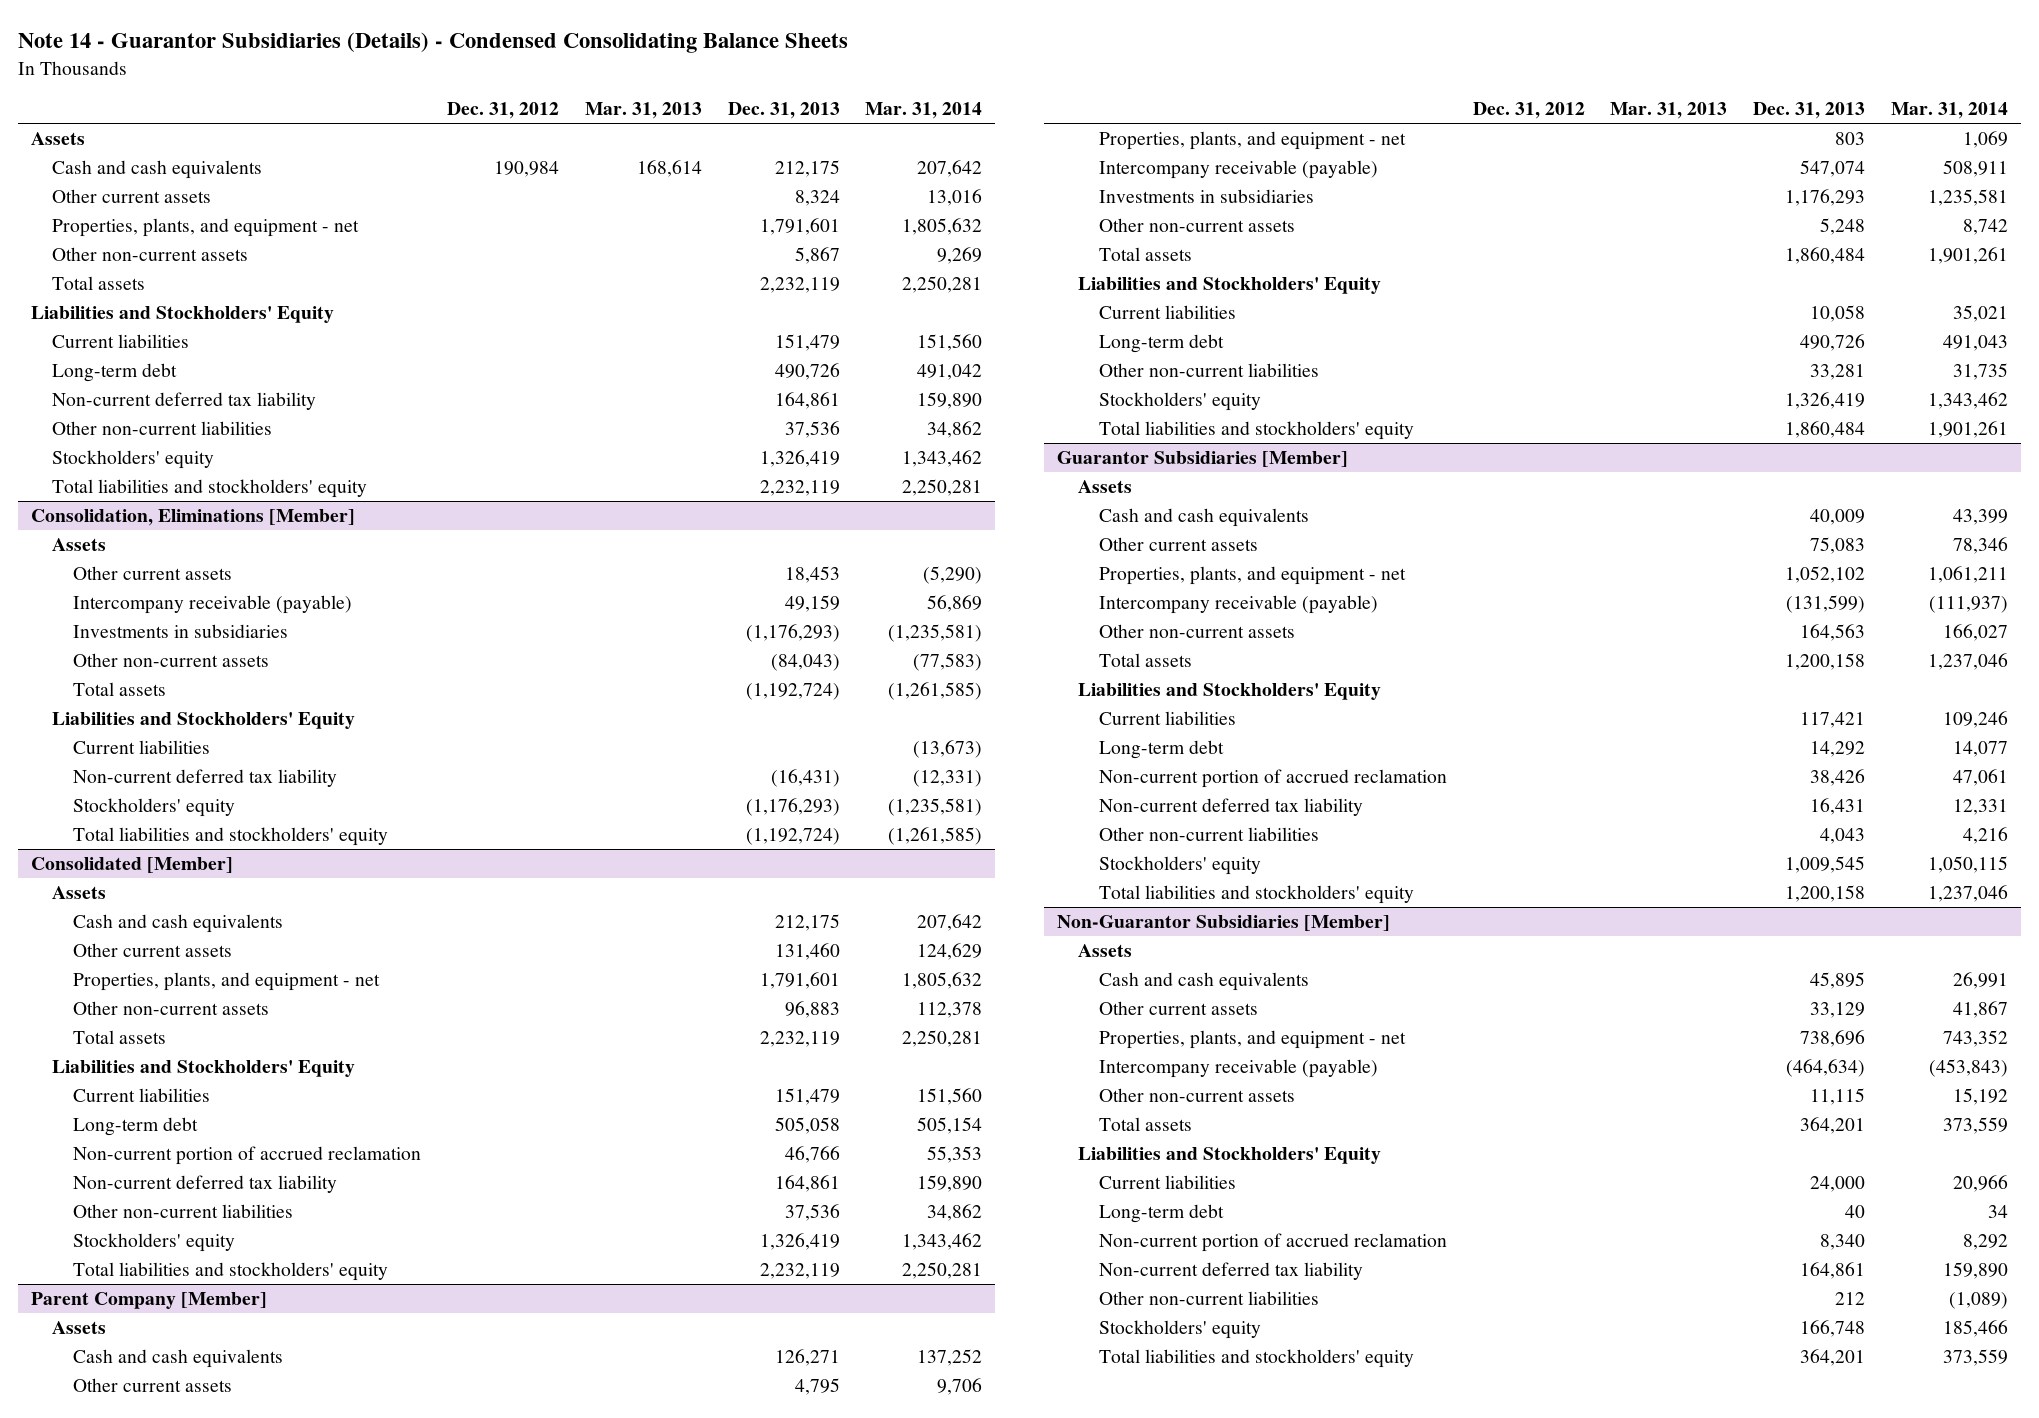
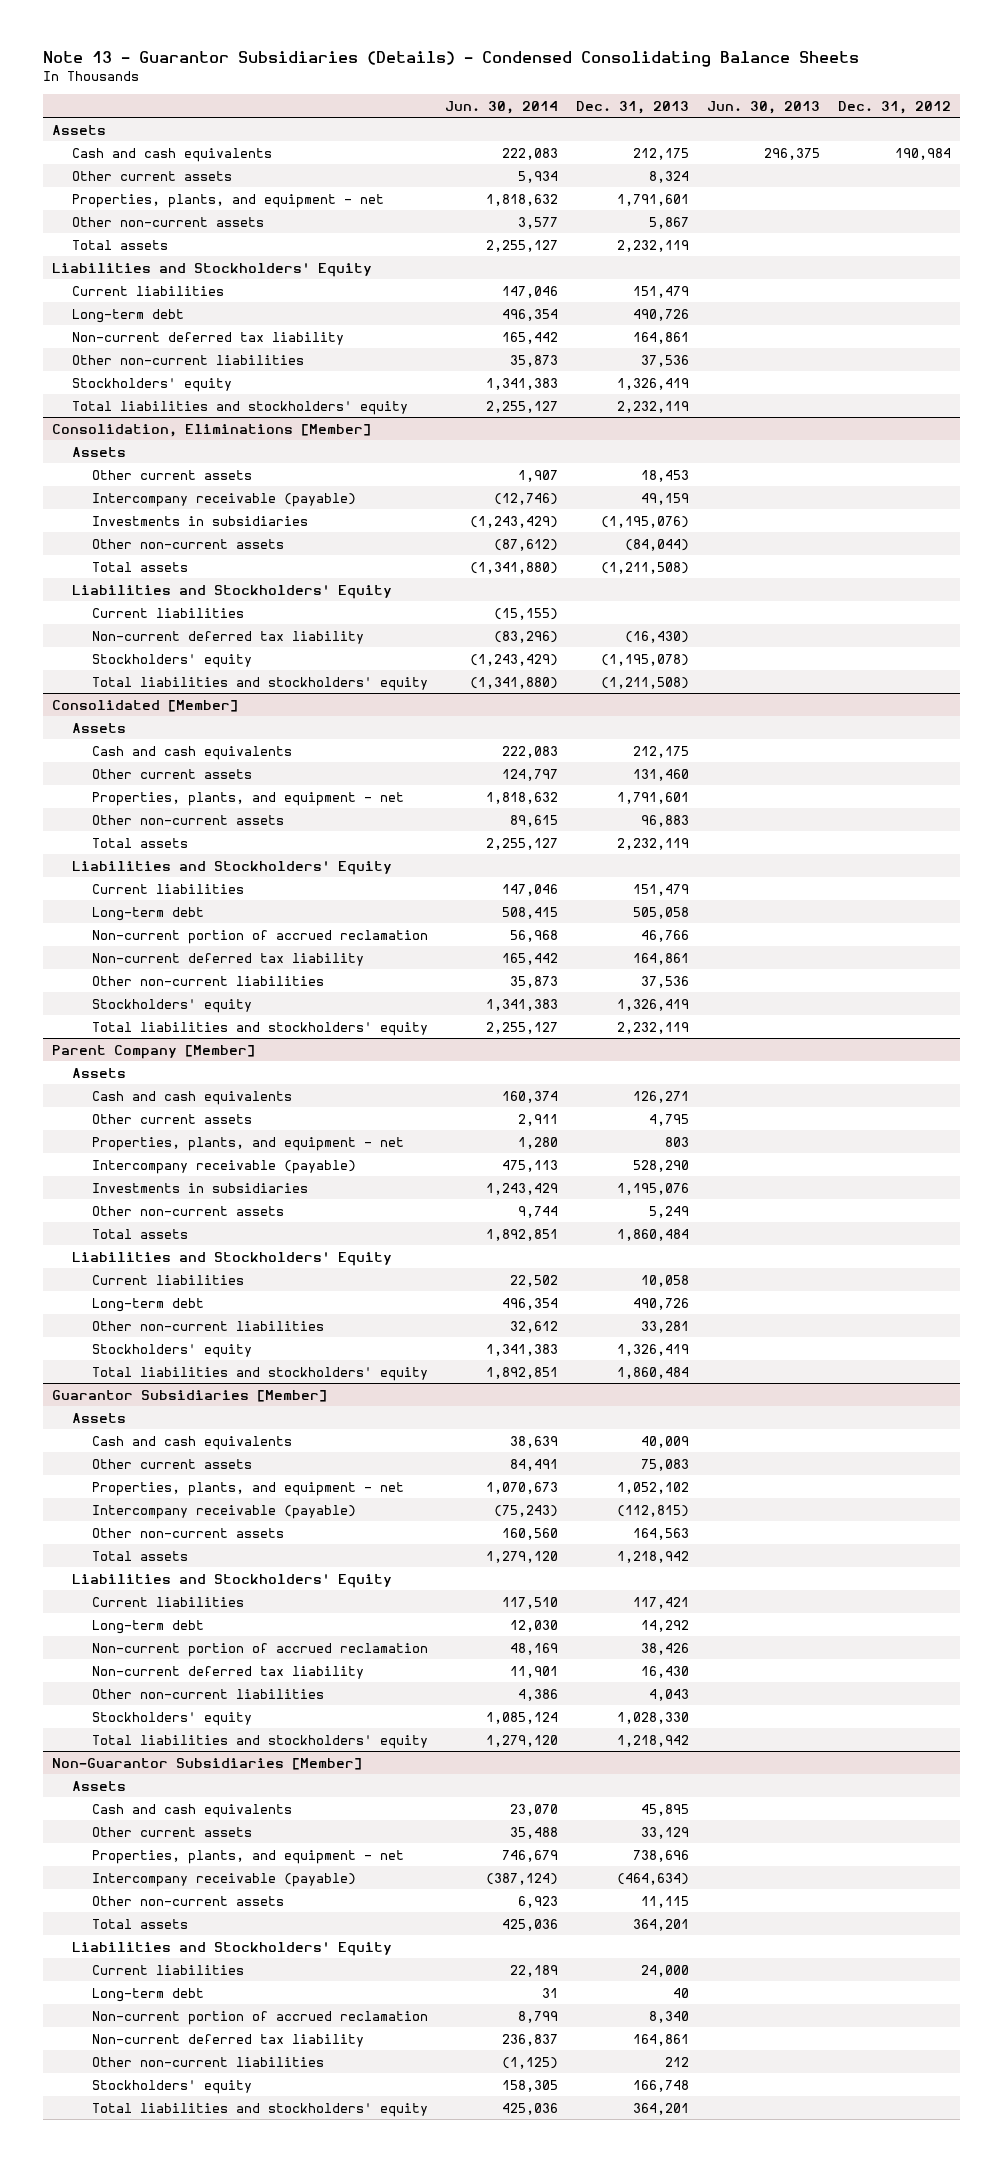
- Note 14 - Guarantor Subsidiaries (Details) - Condensed Consolidating Balance Sheets
+ Note 13 - Guarantor Subsidiaries (Details) - Condensed Consolidating Balance Sheets
- | Dec. 31, 2012 | Mar. 31, 2013 | Dec. 31, 2013 | Mar. 31, 2014
+ | Jun. 30, 2014 | Dec. 31, 2013 | Jun. 30, 2013 | Dec. 31, 2012
@ Consolidation, Eliminations [Member]
- Investments in subsidiaries | | | (1,176,293) | (1,235,581)
- Other non-current assets | | | (84,043) | (77,583)
- Total assets | | | (1,192,724) | (1,261,585)
+ Investments in subsidiaries | (1,243,429) | (1,195,076) | |
+ Other non-current assets | (87,612) | (84,044) | |
+ Total assets | (1,341,880) | (1,211,508) | |
- Non-current deferred tax liability | | | (16,431) | (12,331)
- Stockholders' equity | | | (1,176,293) | (1,235,581)
- Total liabilities and stockholders' equity | | | (1,192,724) | (1,261,585)
+ Non-current deferred tax liability | (83,296) | (16,430) | |
+ Stockholders' equity | (1,243,429) | (1,195,078) | |
+ Total liabilities and stockholders' equity | (1,341,880) | (1,211,508) | |
@ Parent Company [Member]
- Intercompany receivable (payable) | | | 547,074 | 508,911
- Investments in subsidiaries | | | 1,176,293 | 1,235,581
- Other non-current assets | | | 5,248 | 8,742
+ Intercompany receivable (payable) | 475,113 | 528,290 | |
+ Investments in subsidiaries | 1,243,429 | 1,195,076 | |
+ Other non-current assets | 9,744 | 5,249 | |
@ Guarantor Subsidiaries [Member]
- Intercompany receivable (payable) | | | (131,599) | (111,937)
+ Intercompany receivable (payable) | (75,243) | (112,815) | |
- Total assets | | | 1,200,158 | 1,237,046
+ Total assets | 1,279,120 | 1,218,942 | |
- Non-current deferred tax liability | | | 16,431 | 12,331
+ Non-current deferred tax liability | 11,901 | 16,430 | |
- Stockholders' equity | | | 1,009,545 | 1,050,115
- Total liabilities and stockholders' equity | | | 1,200,158 | 1,237,046
+ Stockholders' equity | 1,085,124 | 1,028,330 | |
+ Total liabilities and stockholders' equity | 1,279,120 | 1,218,942 | |

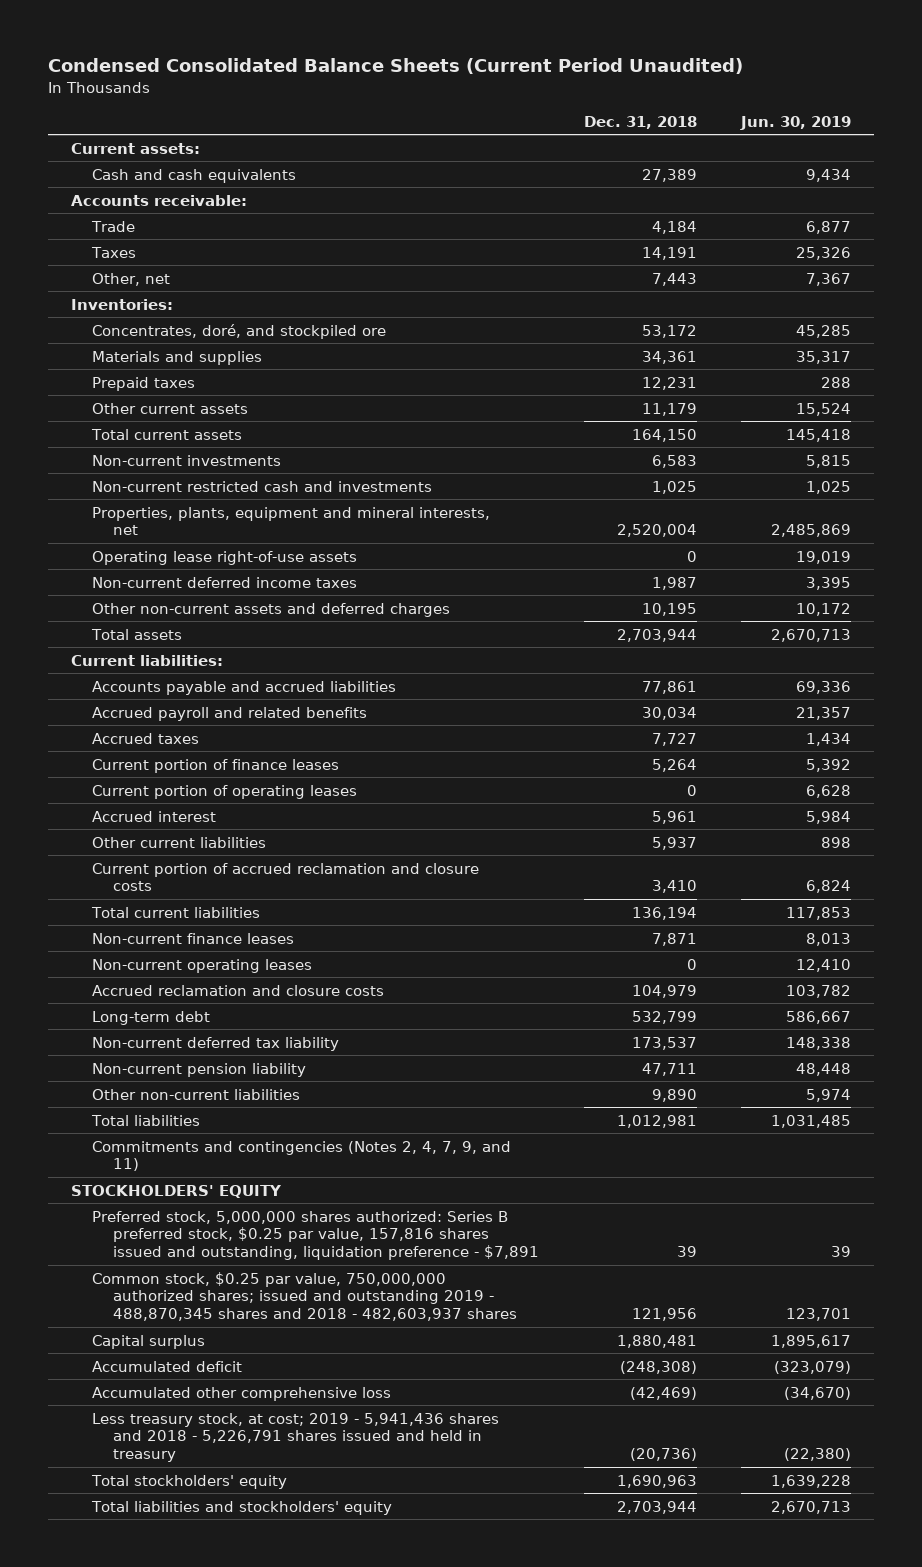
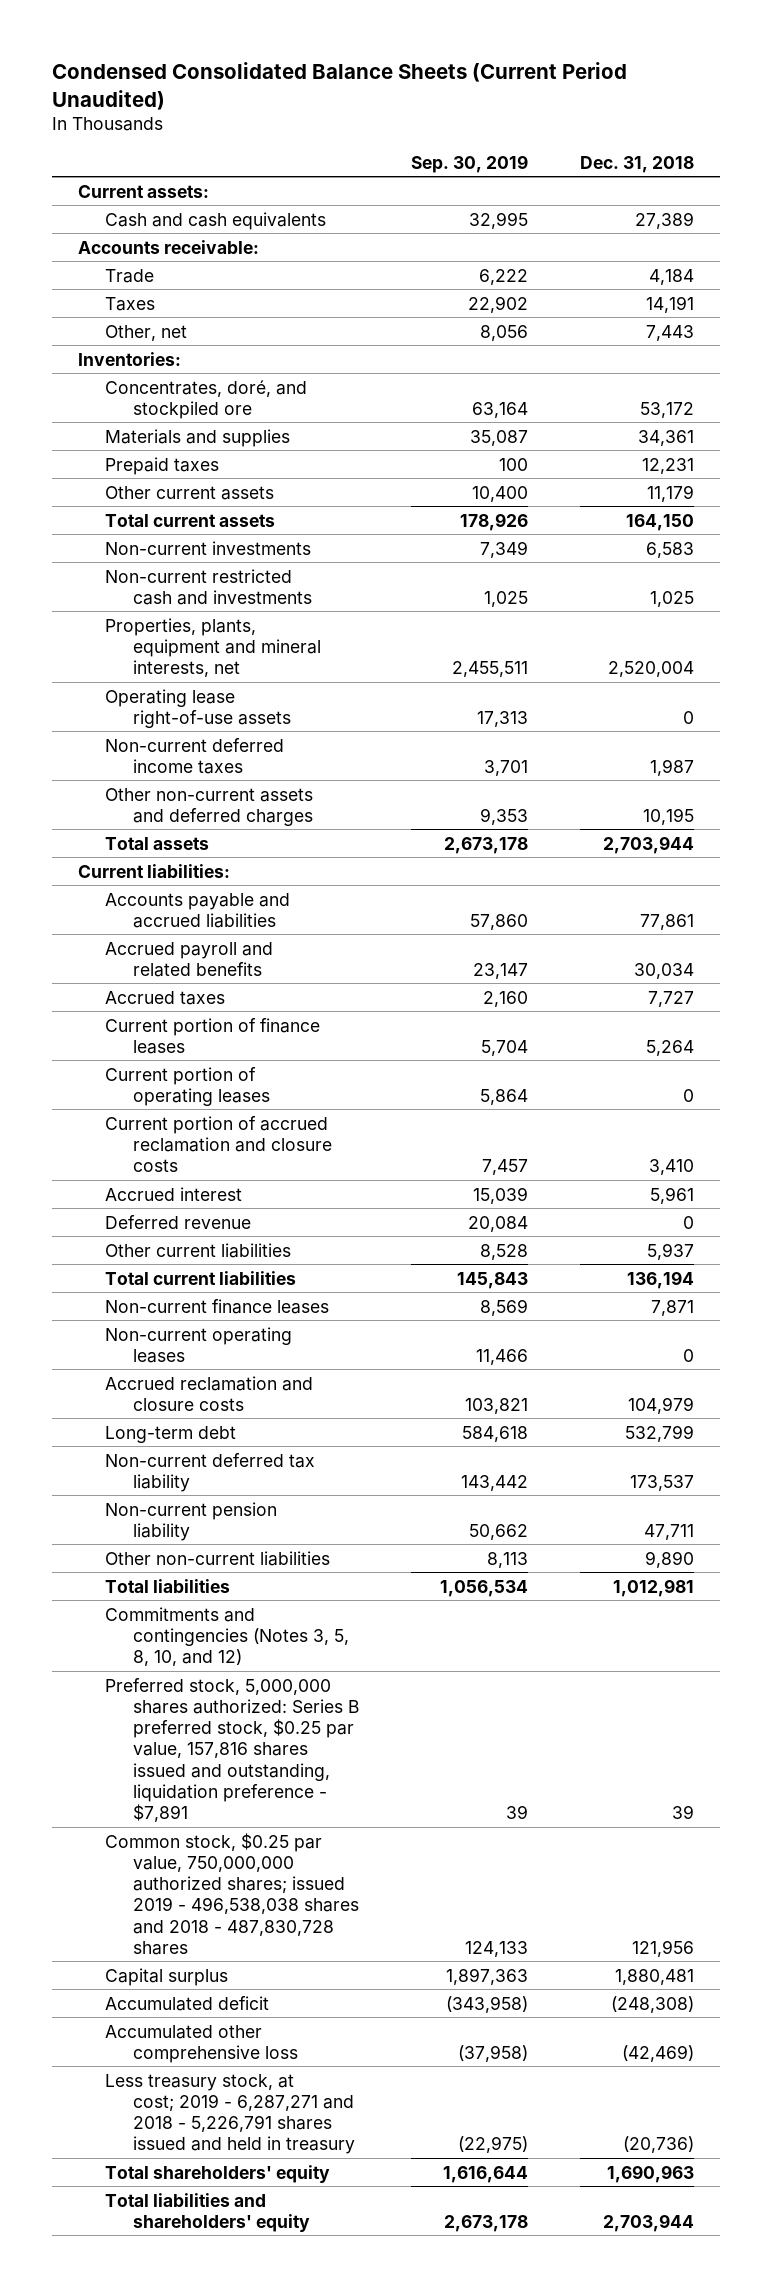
- | Dec. 31, 2018 | Jun. 30, 2019
+ | Sep. 30, 2019 | Dec. 31, 2018
moved up: Current portion of accrued reclamation and closure costs | 7,457 | 3,410
+ Deferred revenue | 20,084 | 0
- Commitments and contingencies (Notes 2, 4, 7, 9, and 11)
- STOCKHOLDERS' EQUITY
+ Commitments and contingencies (Notes 3, 5, 8, 10, and 12)
- Common stock, $0.25 par value, 750,000,000 authorized shares; issued and outstanding 2019 - 488,870,345 shares and 2018 - 482,603,937 shares | 121,956 | 123,701
+ Common stock, $0.25 par value, 750,000,000 authorized shares; issued 2019 - 496,538,038 shares and 2018 - 487,830,728 shares | 124,133 | 121,956
- Less treasury stock, at cost; 2019 - 5,941,436 shares and 2018 - 5,226,791 shares issued and held in treasury | (20,736) | (22,380)
- Total stockholders' equity | 1,690,963 | 1,639,228
- Total liabilities and stockholders' equity | 2,703,944 | 2,670,713
+ Less treasury stock, at cost; 2019 - 6,287,271 and 2018 - 5,226,791 shares issued and held in treasury | (22,975) | (20,736)
+ Total shareholders' equity | 1,616,644 | 1,690,963
+ Total liabilities and shareholders' equity | 2,673,178 | 2,703,944

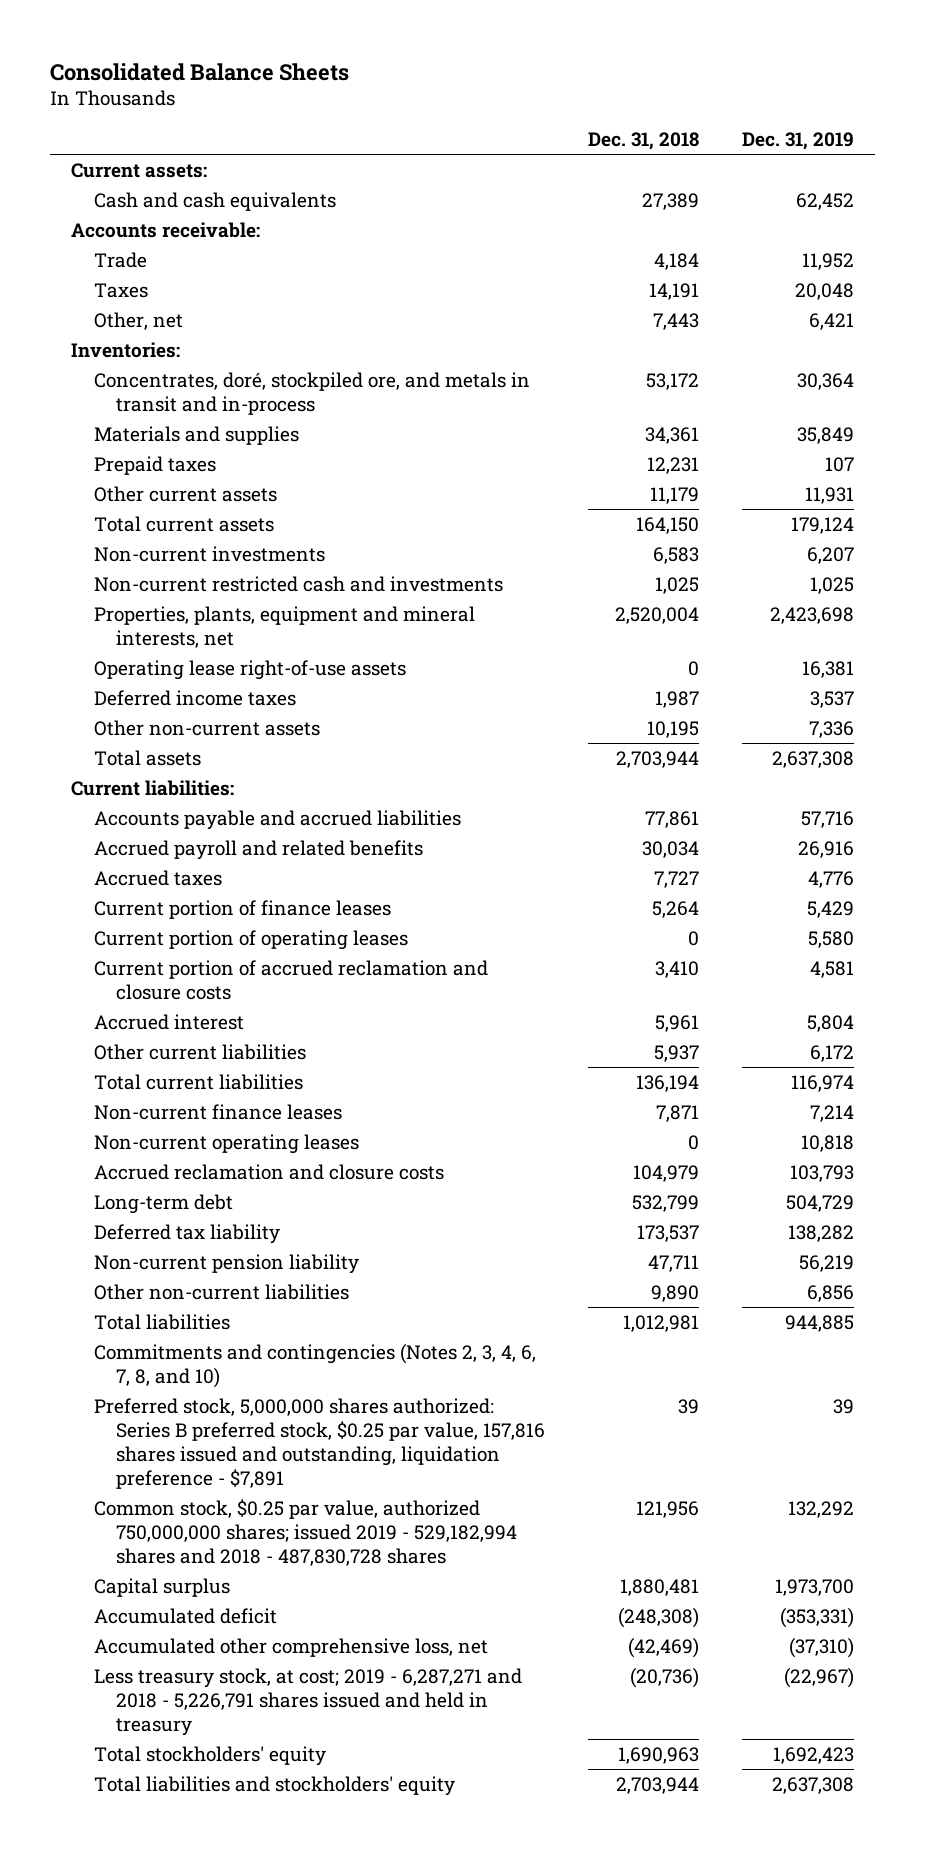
- Condensed Consolidated Balance Sheets (Current Period Unaudited)
+ Consolidated Balance Sheets
- | Sep. 30, 2019 | Dec. 31, 2018
+ | Dec. 31, 2018 | Dec. 31, 2019
- Concentrates, doré, and stockpiled ore | 63,164 | 53,172
+ Concentrates, doré, stockpiled ore, and metals in transit and in-process | 53,172 | 30,364
- Non-current deferred income taxes | 3,701 | 1,987
- Other non-current assets and deferred charges | 9,353 | 10,195
+ Deferred income taxes | 1,987 | 3,537
+ Other non-current assets | 10,195 | 7,336
- Deferred revenue | 20,084 | 0
- Non-current deferred tax liability | 143,442 | 173,537
+ Deferred tax liability | 173,537 | 138,282
- Commitments and contingencies (Notes 3, 5, 8, 10, and 12)
+ Commitments and contingencies (Notes 2, 3, 4, 6, 7, 8, and 10)
- Common stock, $0.25 par value, 750,000,000 authorized shares; issued 2019 - 496,538,038 shares and 2018 - 487,830,728 shares | 124,133 | 121,956
+ Common stock, $0.25 par value, authorized 750,000,000 shares; issued 2019 - 529,182,994 shares and 2018 - 487,830,728 shares | 121,956 | 132,292
- Accumulated other comprehensive loss | (37,958) | (42,469)
+ Accumulated other comprehensive loss, net | (42,469) | (37,310)
- Total shareholders' equity | 1,616,644 | 1,690,963
- Total liabilities and shareholders' equity | 2,673,178 | 2,703,944
+ Total stockholders' equity | 1,690,963 | 1,692,423
+ Total liabilities and stockholders' equity | 2,703,944 | 2,637,308

